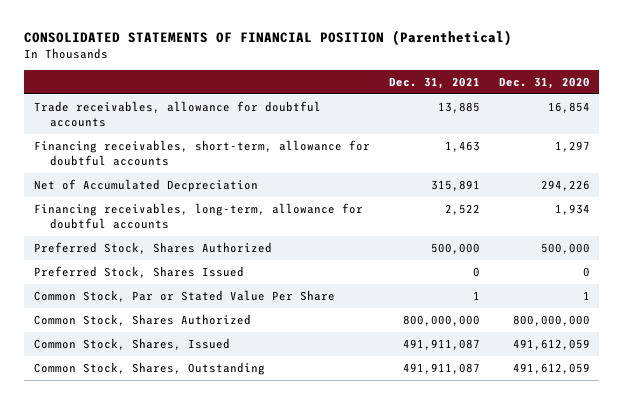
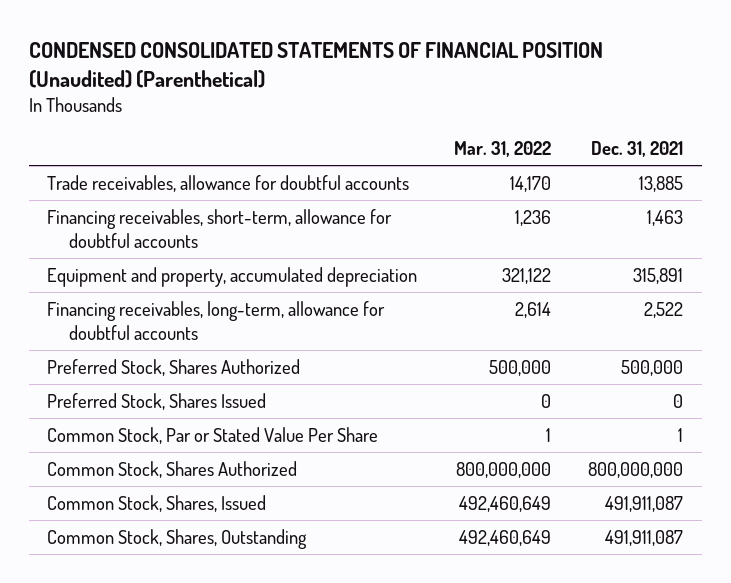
- CONSOLIDATED STATEMENTS OF FINANCIAL POSITION (Parenthetical)
+ CONDENSED CONSOLIDATED STATEMENTS OF FINANCIAL POSITION (Unaudited) (Parenthetical)
- | Dec. 31, 2021 | Dec. 31, 2020
+ | Mar. 31, 2022 | Dec. 31, 2021
- Net of Accumulated Decpreciation | 315,891 | 294,226
+ Equipment and property, accumulated depreciation | 321,122 | 315,891

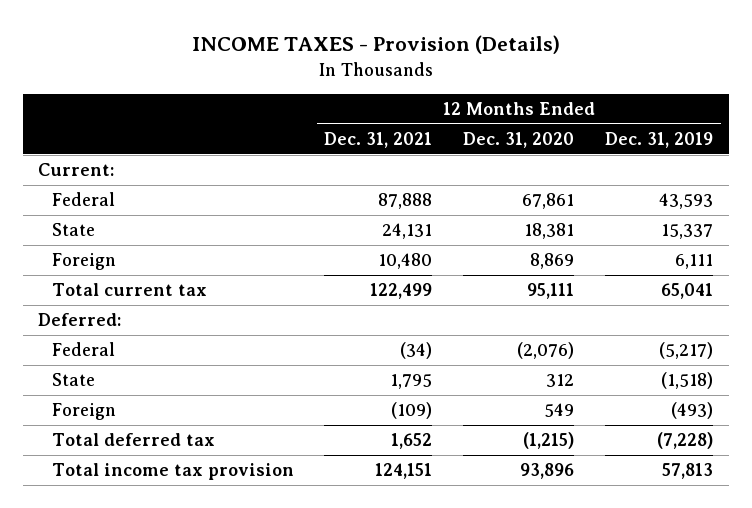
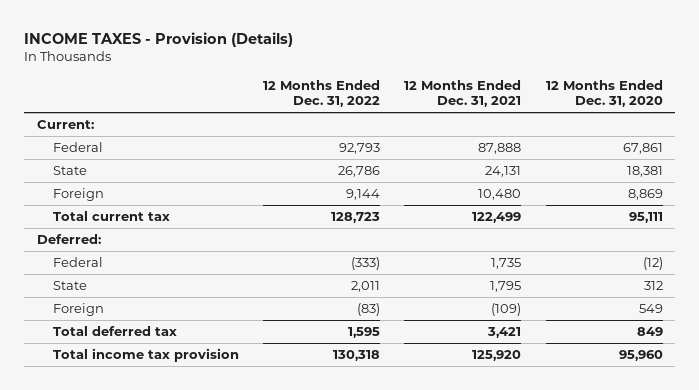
- | 12 Months Ended Dec. 31, 2021 | 12 Months Ended Dec. 31, 2020 | 12 Months Ended Dec. 31, 2019
+ | 12 Months Ended Dec. 31, 2022 | 12 Months Ended Dec. 31, 2021 | 12 Months Ended Dec. 31, 2020
- Federal | (34) | (2,076) | (5,217)
+ Federal | (333) | 1,735 | (12)
- Total deferred tax | 1,652 | (1,215) | (7,228)
- Total income tax provision | 124,151 | 93,896 | 57,813
+ Total deferred tax | 1,595 | 3,421 | 849
+ Total income tax provision | 130,318 | 125,920 | 95,960

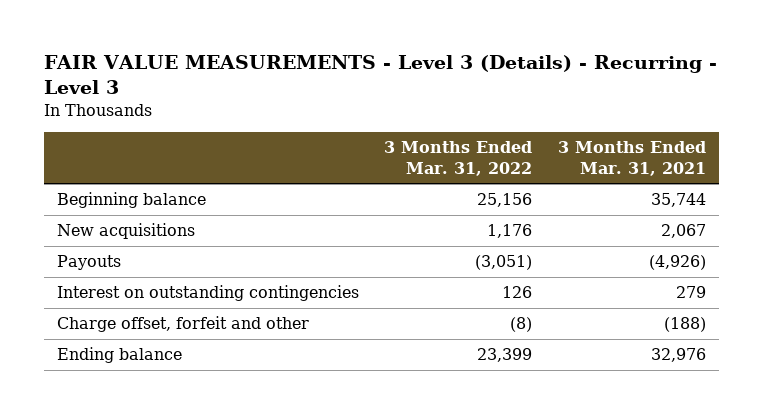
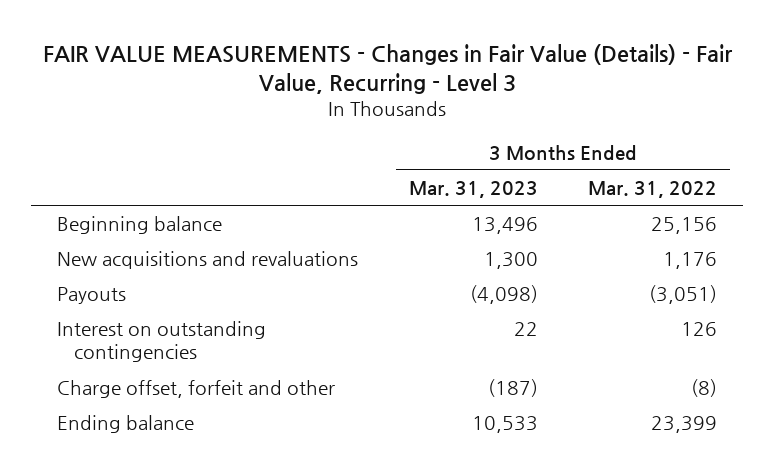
- FAIR VALUE MEASUREMENTS - Level 3 (Details) - Recurring - Level 3
+ FAIR VALUE MEASUREMENTS - Changes in Fair Value (Details) - Fair Value, Recurring - Level 3
- | 3 Months Ended Mar. 31, 2022 | 3 Months Ended Mar. 31, 2021
+ | 3 Months Ended Mar. 31, 2023 | 3 Months Ended Mar. 31, 2022
- New acquisitions | 1,176 | 2,067
+ New acquisitions and revaluations | 1,300 | 1,176

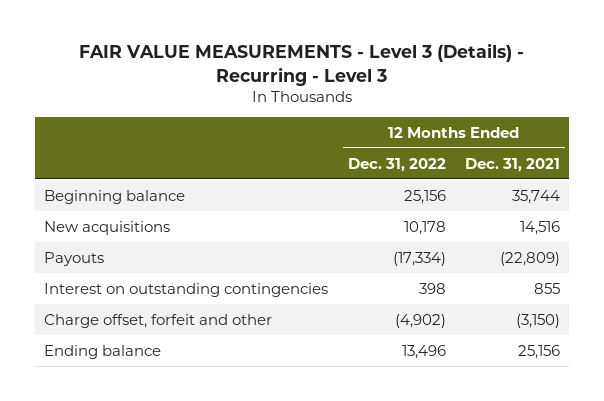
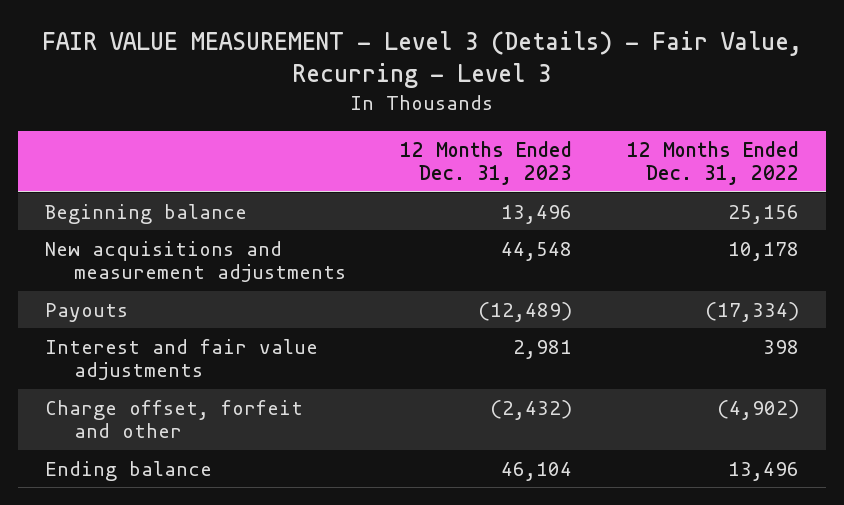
- FAIR VALUE MEASUREMENTS - Level 3 (Details) - Recurring - Level 3
+ FAIR VALUE MEASUREMENT - Level 3 (Details) - Fair Value, Recurring - Level 3
- | 12 Months Ended Dec. 31, 2022 | 12 Months Ended Dec. 31, 2021
+ | 12 Months Ended Dec. 31, 2023 | 12 Months Ended Dec. 31, 2022
- New acquisitions | 10,178 | 14,516
+ New acquisitions and measurement adjustments | 44,548 | 10,178
- Interest on outstanding contingencies | 398 | 855
+ Interest and fair value adjustments | 2,981 | 398

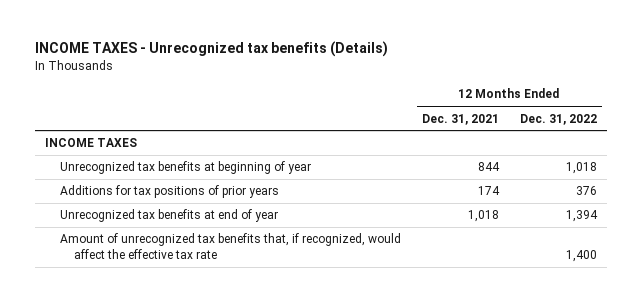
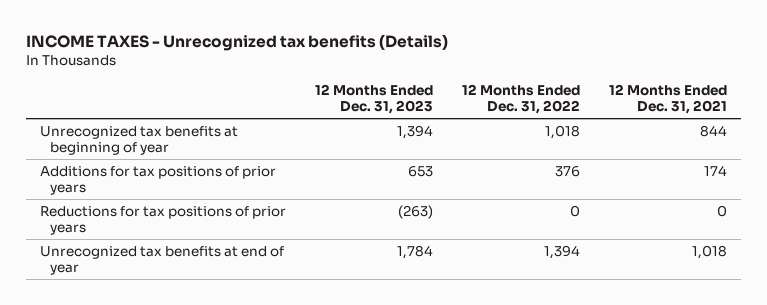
- | 12 Months Ended Dec. 31, 2021 | 12 Months Ended Dec. 31, 2022
+ | 12 Months Ended Dec. 31, 2023 | 12 Months Ended Dec. 31, 2022 | 12 Months Ended Dec. 31, 2021
- INCOME TAXES
+ Reductions for tax positions of prior years | (263) | 0 | 0
- Amount of unrecognized tax benefits that, if recognized, would affect the effective tax rate | | 1,400

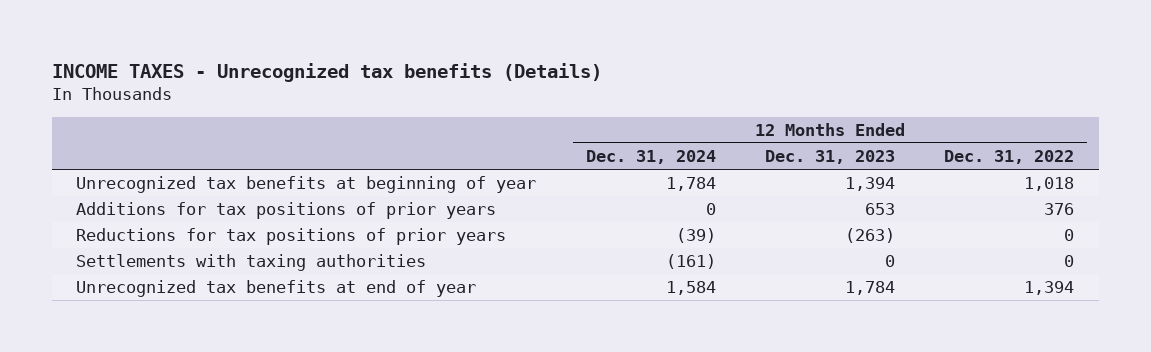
- | 12 Months Ended Dec. 31, 2023 | 12 Months Ended Dec. 31, 2022 | 12 Months Ended Dec. 31, 2021
+ | 12 Months Ended Dec. 31, 2024 | 12 Months Ended Dec. 31, 2023 | 12 Months Ended Dec. 31, 2022
+ Settlements with taxing authorities | (161) | 0 | 0

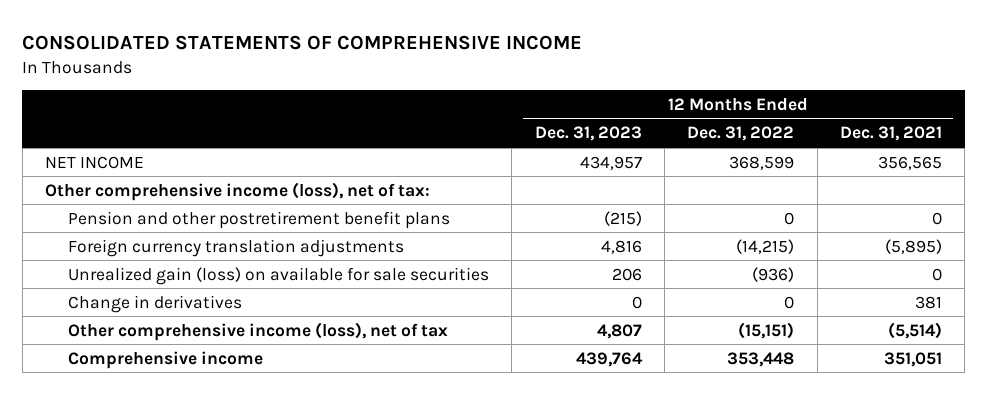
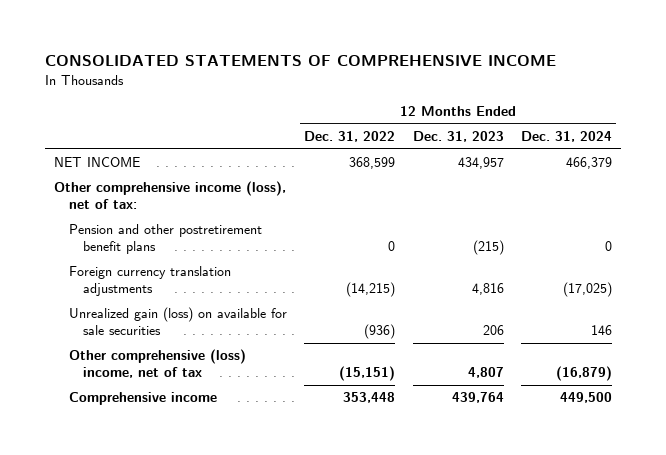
- | 12 Months Ended Dec. 31, 2023 | 12 Months Ended Dec. 31, 2022 | 12 Months Ended Dec. 31, 2021
+ | 12 Months Ended Dec. 31, 2022 | 12 Months Ended Dec. 31, 2023 | 12 Months Ended Dec. 31, 2024
- Change in derivatives | 0 | 0 | 381
- Other comprehensive income (loss), net of tax | 4,807 | (15,151) | (5,514)
+ Other comprehensive (loss) income, net of tax | (15,151) | 4,807 | (16,879)

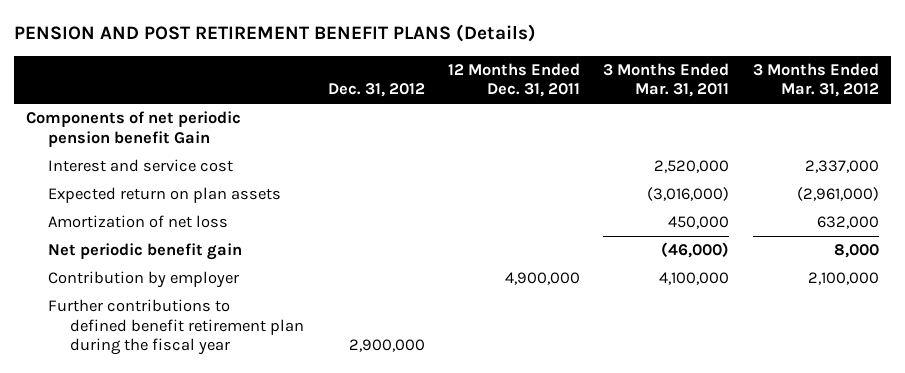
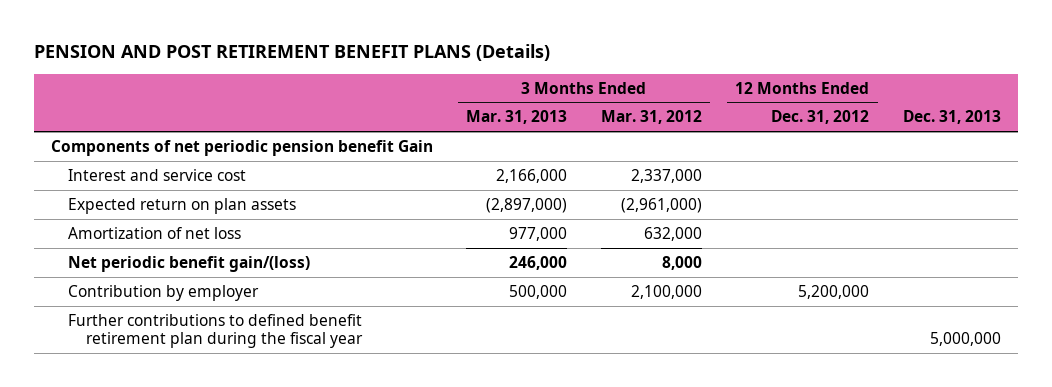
- | Dec. 31, 2012 | 12 Months Ended Dec. 31, 2011 | 3 Months Ended Mar. 31, 2011 | 3 Months Ended Mar. 31, 2012
+ | 3 Months Ended Mar. 31, 2013 | 3 Months Ended Mar. 31, 2012 | 12 Months Ended Dec. 31, 2012 | Dec. 31, 2013
- Net periodic benefit gain | | | (46,000) | 8,000
+ Net periodic benefit gain/(loss) | 246,000 | 8,000 | |

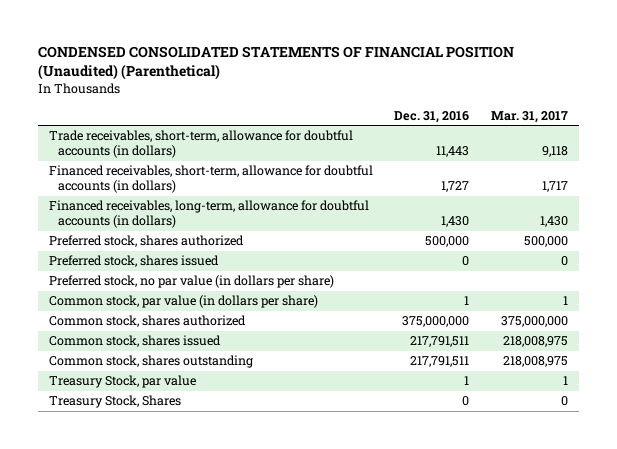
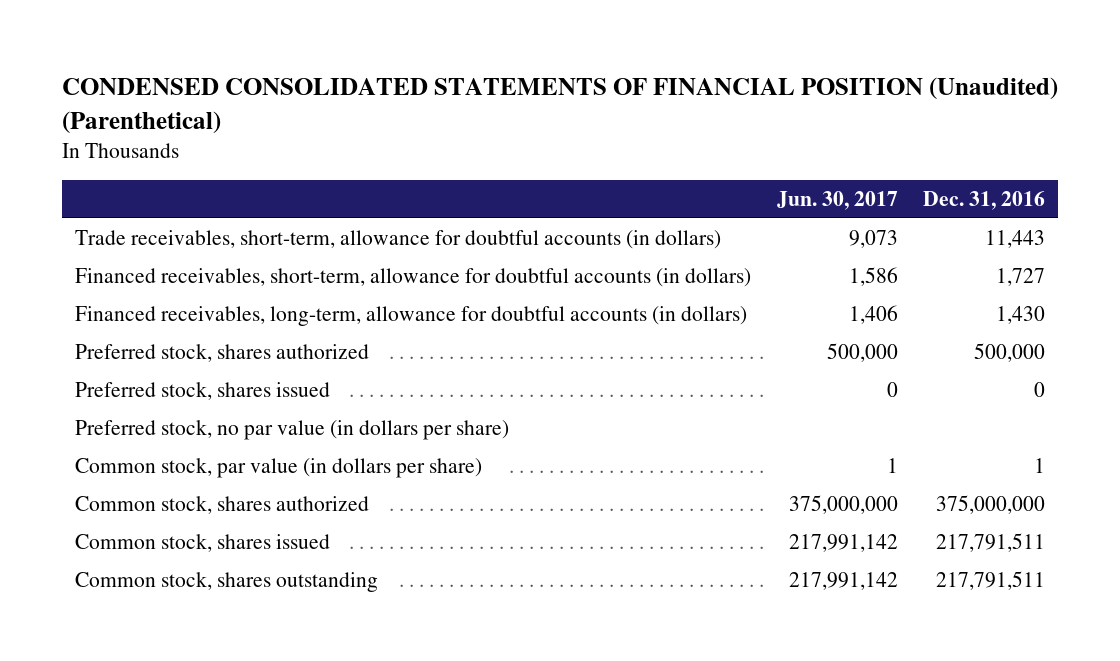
- | Dec. 31, 2016 | Mar. 31, 2017
+ | Jun. 30, 2017 | Dec. 31, 2016
- Treasury Stock, par value | 1 | 1
- Treasury Stock, Shares | 0 | 0

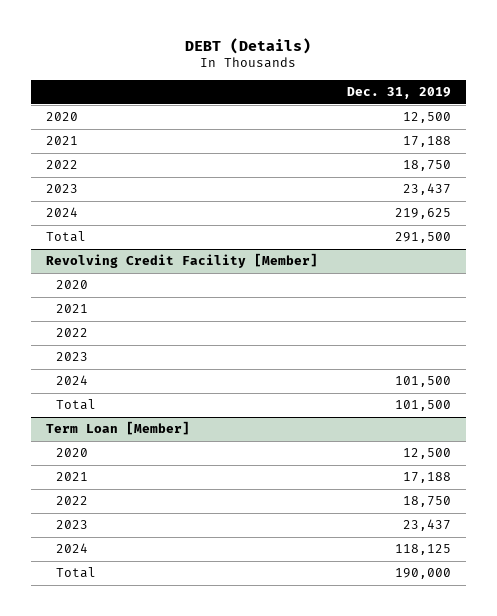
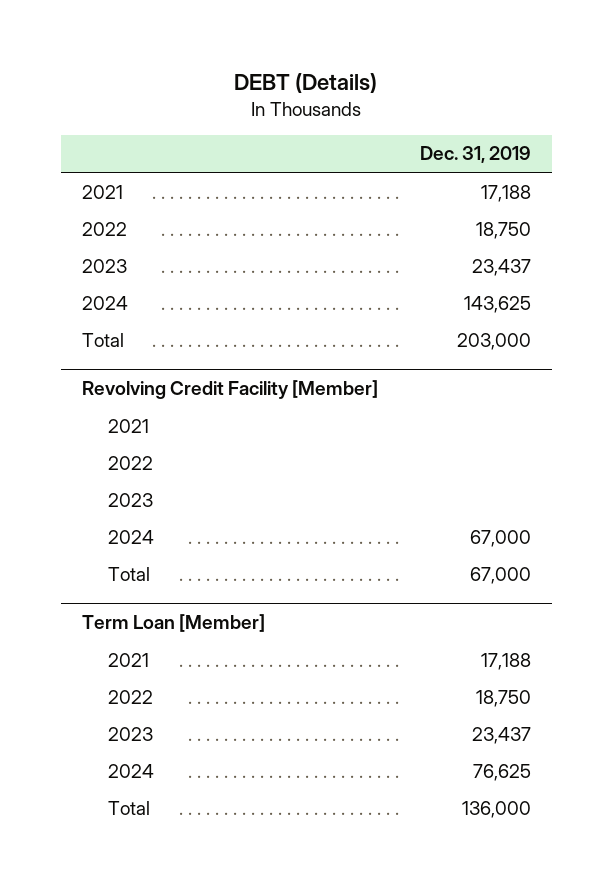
- 2020 | 12,500
- 2024 | 219,625
- Total | 291,500
+ 2024 | 143,625
+ Total | 203,000
@ Revolving Credit Facility [Member]
- 2020
- 2024 | 101,500
- Total | 101,500
+ 2024 | 67,000
+ Total | 67,000
@ Term Loan [Member]
- 2020 | 12,500
- 2024 | 118,125
- Total | 190,000
+ 2024 | 76,625
+ Total | 136,000

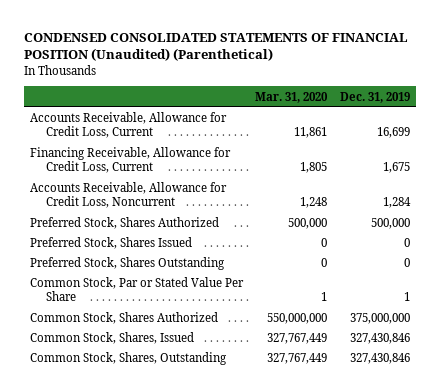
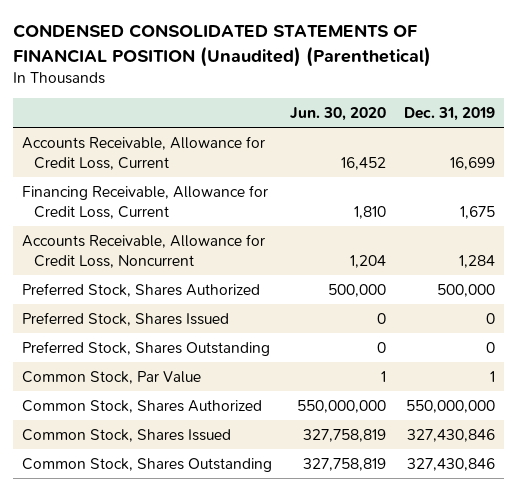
- | Mar. 31, 2020 | Dec. 31, 2019
+ | Jun. 30, 2020 | Dec. 31, 2019
- Common Stock, Par or Stated Value Per Share | 1 | 1
- Common Stock, Shares Authorized | 550,000,000 | 375,000,000
- Common Stock, Shares, Issued | 327,767,449 | 327,430,846
- Common Stock, Shares, Outstanding | 327,767,449 | 327,430,846
+ Common Stock, Par Value | 1 | 1
+ Common Stock, Shares Authorized | 550,000,000 | 550,000,000
+ Common Stock, Shares Issued | 327,758,819 | 327,430,846
+ Common Stock, Shares Outstanding | 327,758,819 | 327,430,846

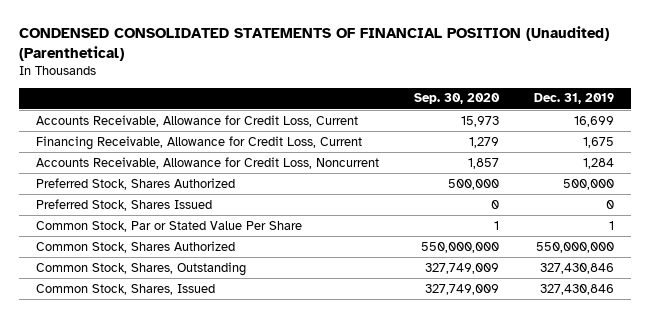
- | Jun. 30, 2020 | Dec. 31, 2019
+ | Sep. 30, 2020 | Dec. 31, 2019
- Preferred Stock, Shares Outstanding | 0 | 0
- Common Stock, Par Value | 1 | 1
+ Common Stock, Par or Stated Value Per Share | 1 | 1
- Common Stock, Shares Issued | 327,758,819 | 327,430,846
- Common Stock, Shares Outstanding | 327,758,819 | 327,430,846
+ Common Stock, Shares, Outstanding | 327,749,009 | 327,430,846
+ Common Stock, Shares, Issued | 327,749,009 | 327,430,846

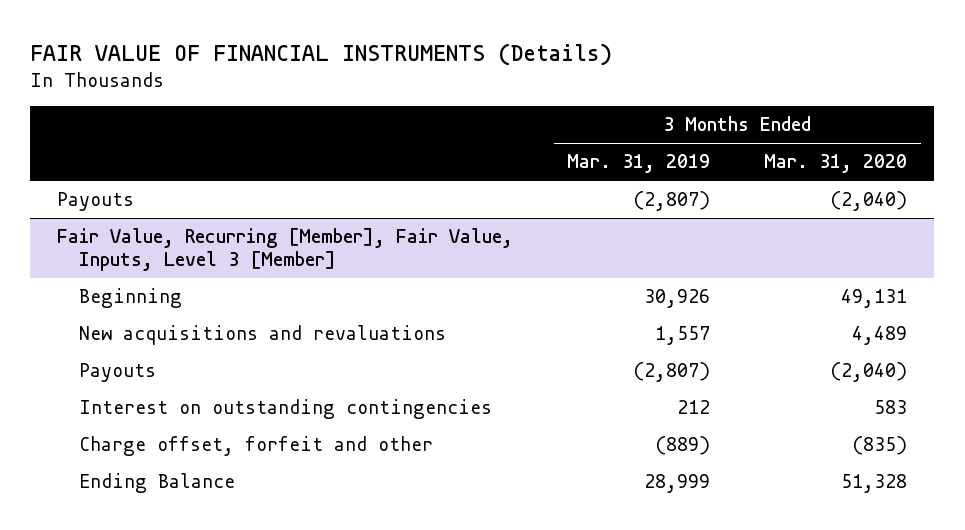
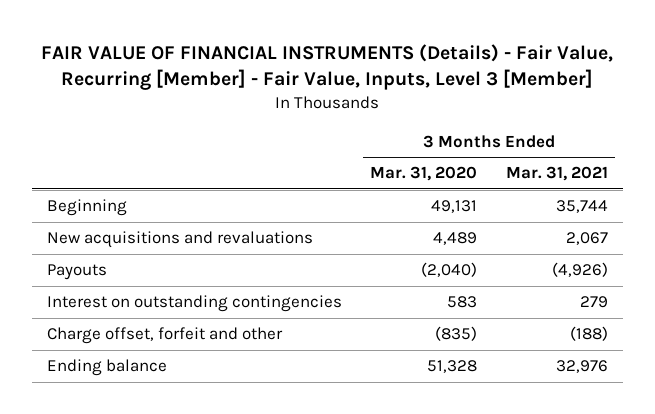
- FAIR VALUE OF FINANCIAL INSTRUMENTS (Details)
+ FAIR VALUE OF FINANCIAL INSTRUMENTS (Details) - Fair Value, Recurring [Member] - Fair Value, Inputs, Level 3 [Member]
- | 3 Months Ended Mar. 31, 2019 | 3 Months Ended Mar. 31, 2020
+ | 3 Months Ended Mar. 31, 2020 | 3 Months Ended Mar. 31, 2021
- Payouts | (2,807) | (2,040)
- Fair Value, Recurring [Member], Fair Value, Inputs, Level 3 [Member]
- Ending Balance | 28,999 | 51,328
+ Ending balance | 51,328 | 32,976

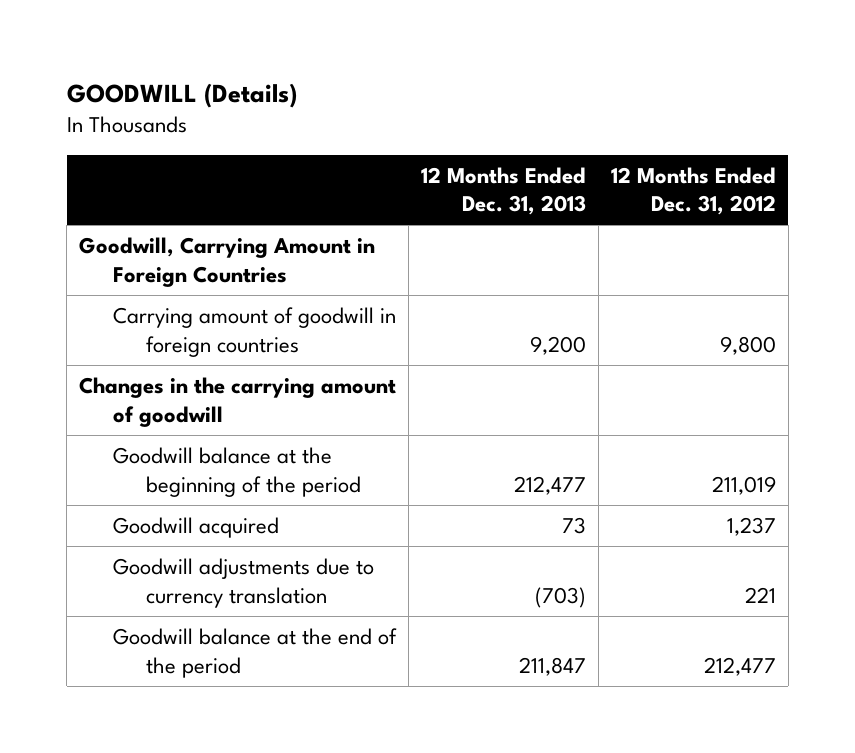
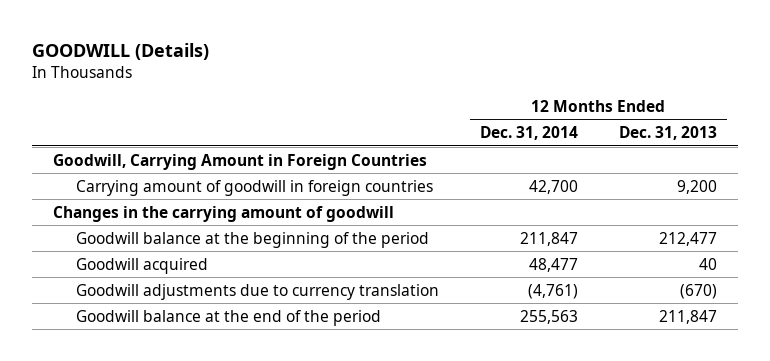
- | 12 Months Ended Dec. 31, 2013 | 12 Months Ended Dec. 31, 2012
+ | 12 Months Ended Dec. 31, 2014 | 12 Months Ended Dec. 31, 2013
- Goodwill acquired | 73 | 1,237
- Goodwill adjustments due to currency translation | (703) | 221
+ Goodwill acquired | 48,477 | 40
+ Goodwill adjustments due to currency translation | (4,761) | (670)

